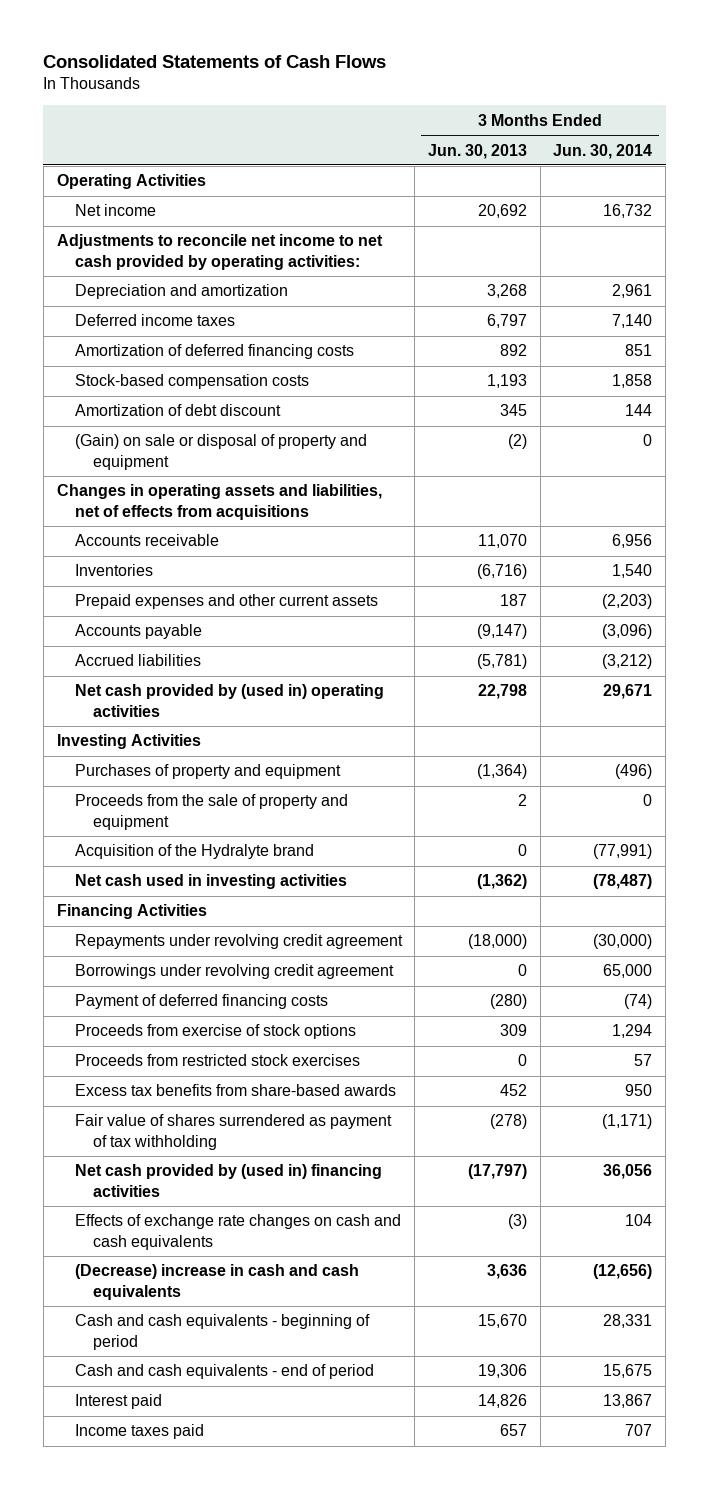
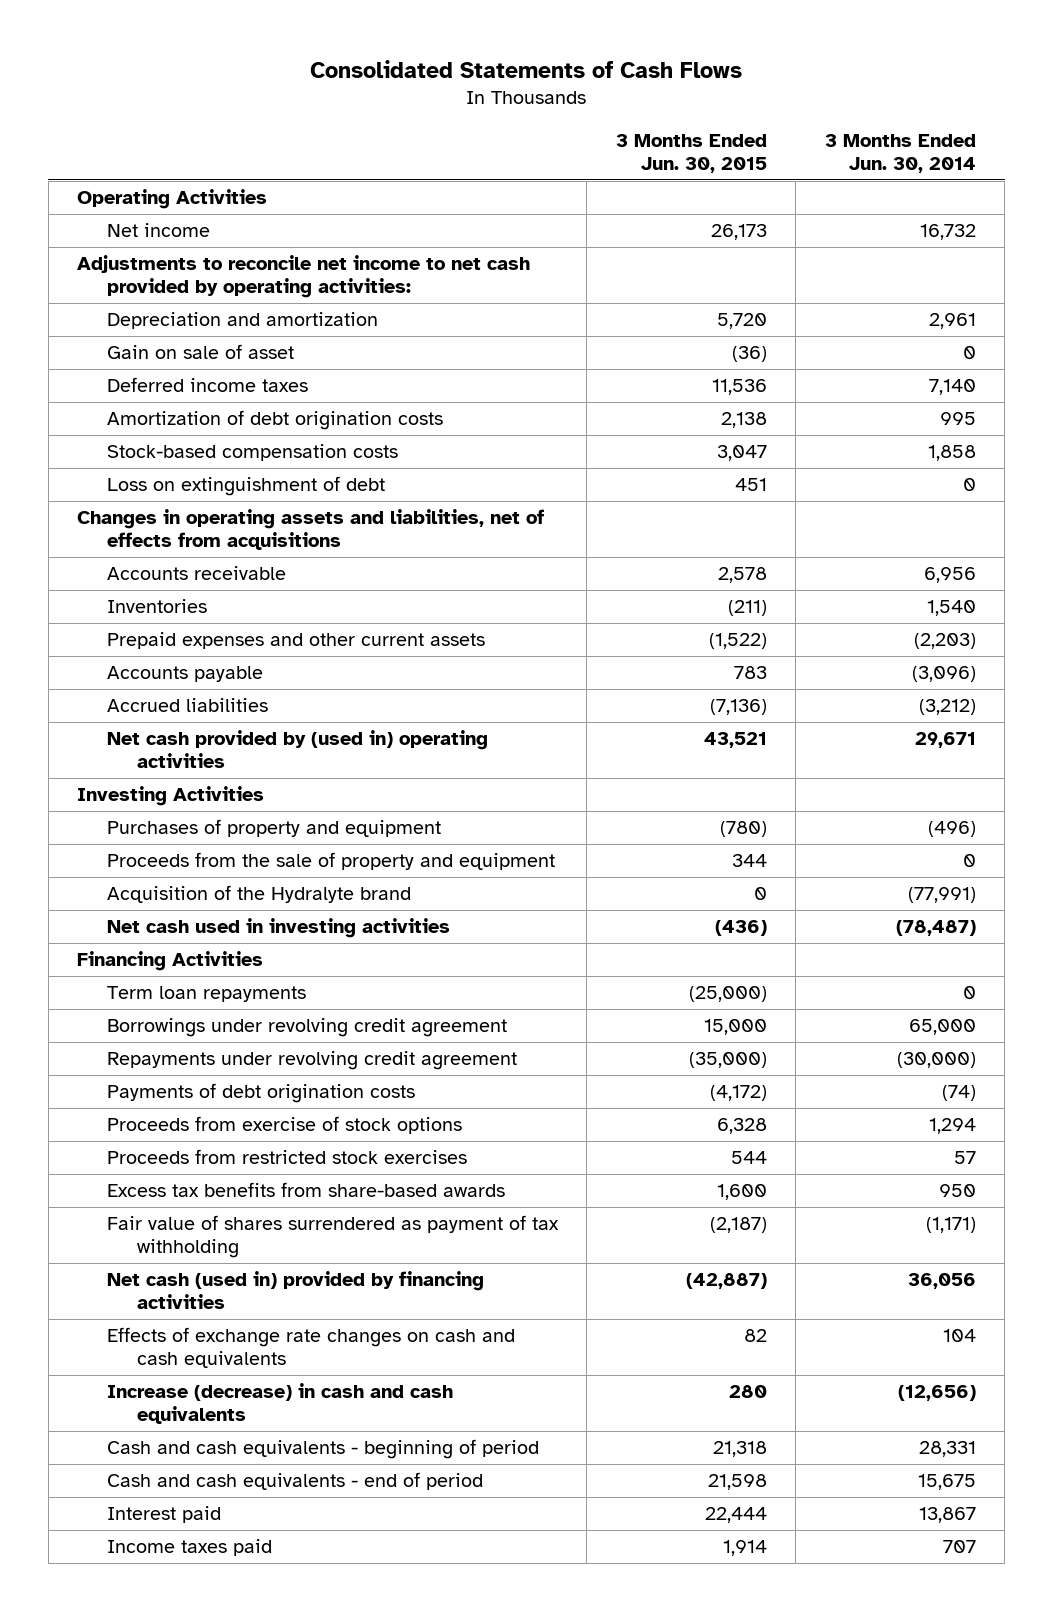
- | 3 Months Ended Jun. 30, 2013 | 3 Months Ended Jun. 30, 2014
+ | 3 Months Ended Jun. 30, 2015 | 3 Months Ended Jun. 30, 2014
+ Gain on sale of asset | (36) | 0
- Amortization of deferred financing costs | 892 | 851
+ Amortization of debt origination costs | 2,138 | 995
- Amortization of debt discount | 345 | 144
- (Gain) on sale or disposal of property and equipment | (2) | 0
+ Loss on extinguishment of debt | 451 | 0
+ Term loan repayments | (25,000) | 0
- Payment of deferred financing costs | (280) | (74)
moved down: Repayments under revolving credit agreement | (35,000) | (30,000)
+ Payments of debt origination costs | (4,172) | (74)
- Net cash provided by (used in) financing activities | (17,797) | 36,056
+ Net cash (used in) provided by financing activities | (42,887) | 36,056
- (Decrease) increase in cash and cash equivalents | 3,636 | (12,656)
+ Increase (decrease) in cash and cash equivalents | 280 | (12,656)

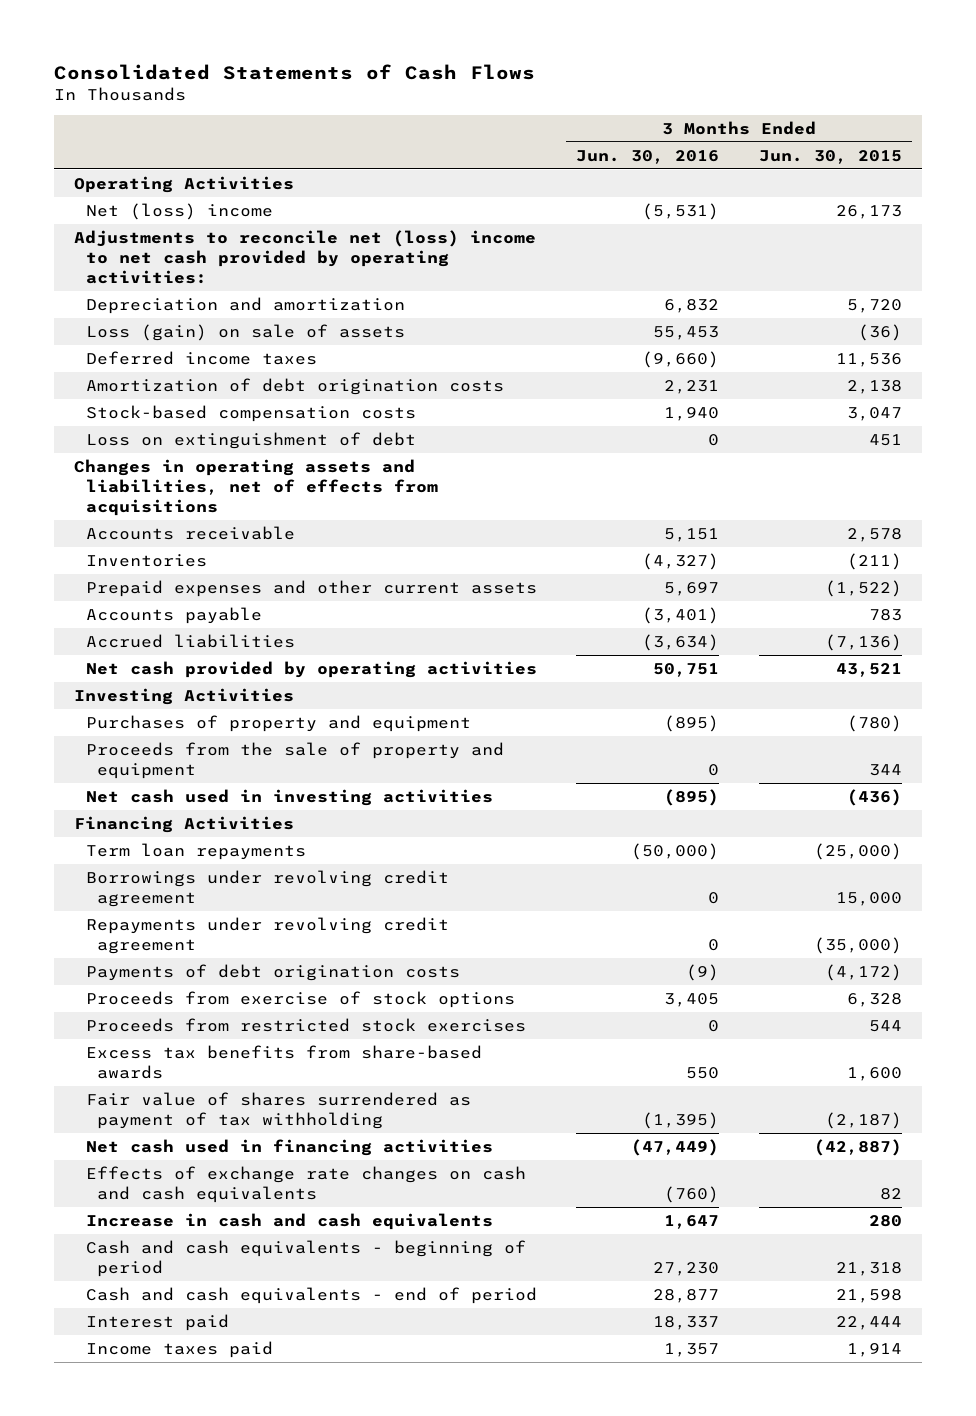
- | 3 Months Ended Jun. 30, 2015 | 3 Months Ended Jun. 30, 2014
+ | 3 Months Ended Jun. 30, 2016 | 3 Months Ended Jun. 30, 2015
- Net income | 26,173 | 16,732
- Adjustments to reconcile net income to net cash provided by operating activities:
+ Net (loss) income | (5,531) | 26,173
+ Adjustments to reconcile net (loss) income to net cash provided by operating activities:
- Gain on sale of asset | (36) | 0
+ Loss (gain) on sale of assets | 55,453 | (36)
- Net cash provided by (used in) operating activities | 43,521 | 29,671
+ Net cash provided by operating activities | 50,751 | 43,521
- Acquisition of the Hydralyte brand | 0 | (77,991)
- Net cash (used in) provided by financing activities | (42,887) | 36,056
+ Net cash used in financing activities | (47,449) | (42,887)
- Increase (decrease) in cash and cash equivalents | 280 | (12,656)
+ Increase in cash and cash equivalents | 1,647 | 280

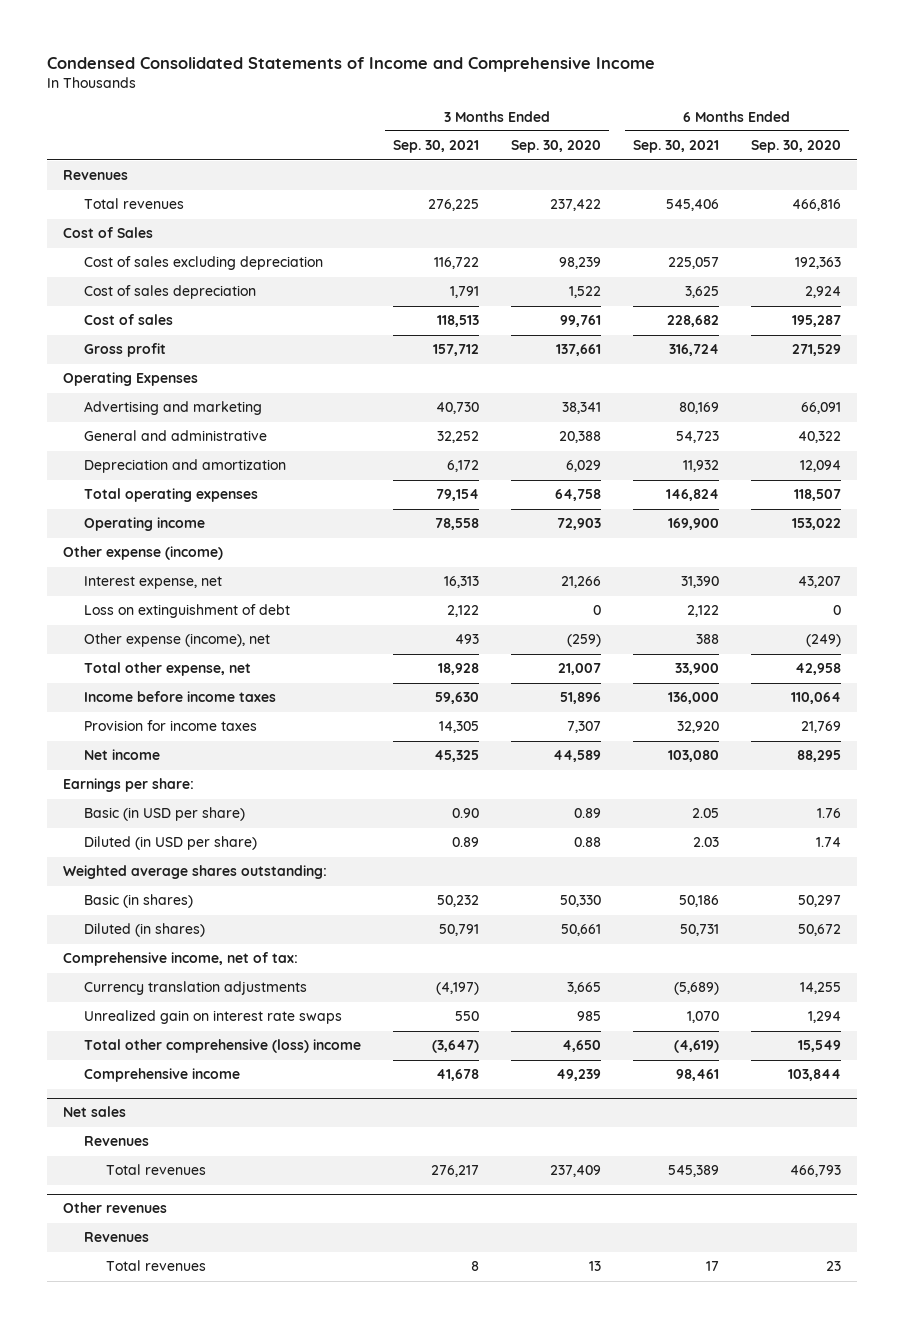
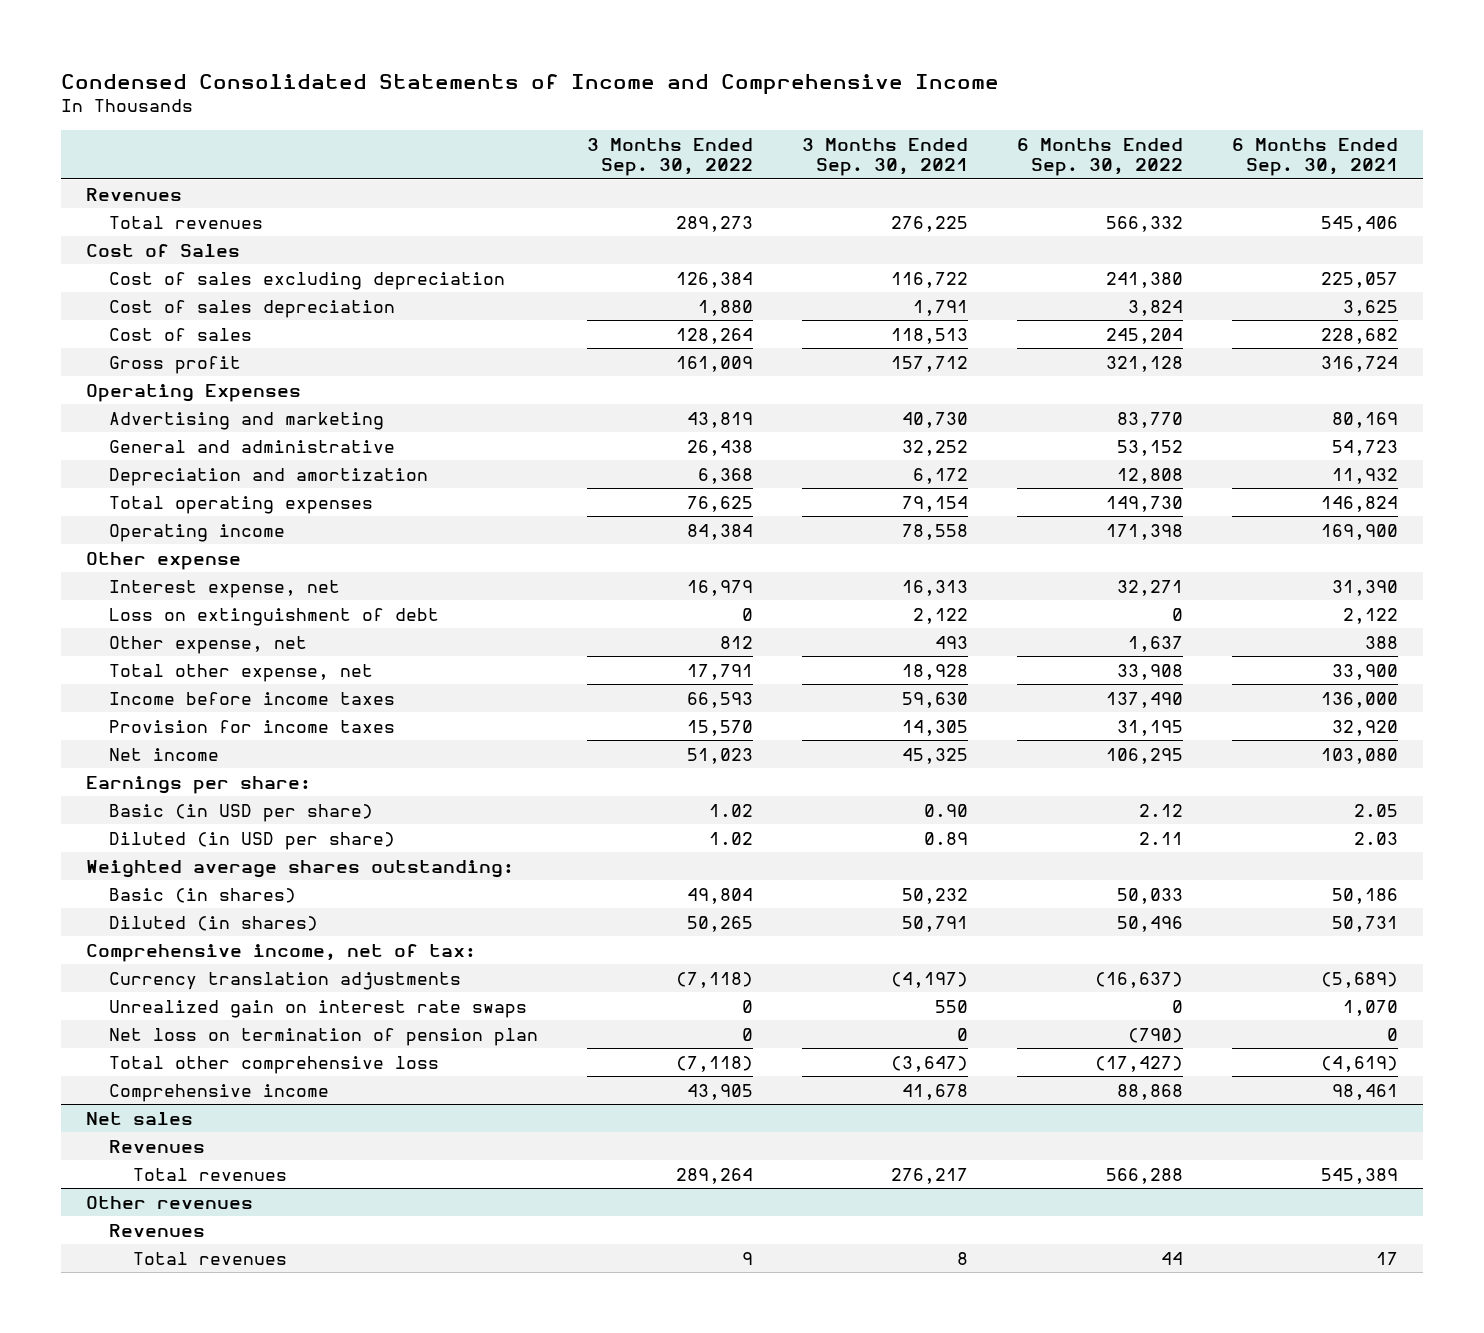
- | 3 Months Ended Sep. 30, 2021 | 3 Months Ended Sep. 30, 2020 | 6 Months Ended Sep. 30, 2021 | 6 Months Ended Sep. 30, 2020
+ | 3 Months Ended Sep. 30, 2022 | 3 Months Ended Sep. 30, 2021 | 6 Months Ended Sep. 30, 2022 | 6 Months Ended Sep. 30, 2021
- Other expense (income)
+ Other expense
- Other expense (income), net | 493 | (259) | 388 | (249)
+ Other expense, net | 812 | 493 | 1,637 | 388
- Total other comprehensive (loss) income | (3,647) | 4,650 | (4,619) | 15,549
+ Net loss on termination of pension plan | 0 | 0 | (790) | 0
+ Total other comprehensive loss | (7,118) | (3,647) | (17,427) | (4,619)

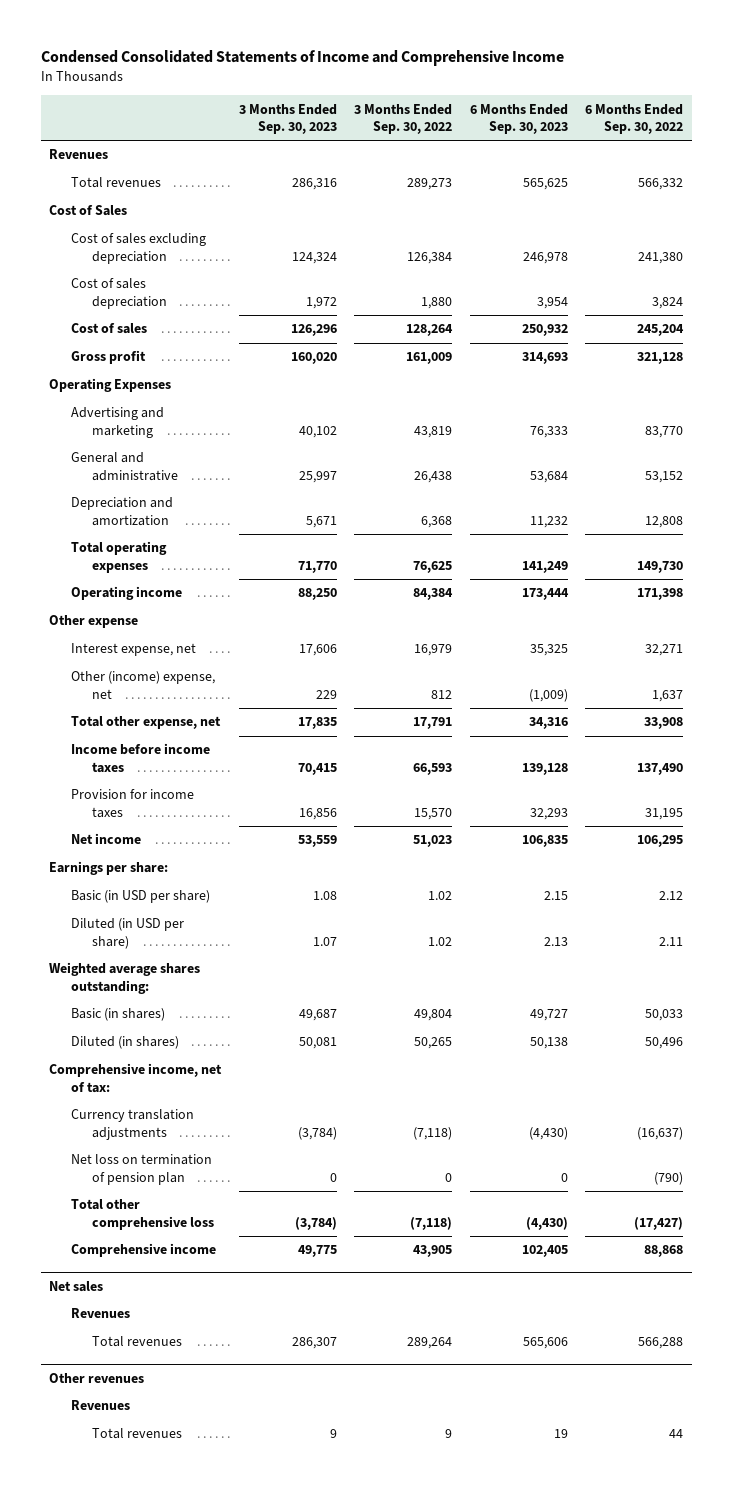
- | 3 Months Ended Sep. 30, 2022 | 3 Months Ended Sep. 30, 2021 | 6 Months Ended Sep. 30, 2022 | 6 Months Ended Sep. 30, 2021
+ | 3 Months Ended Sep. 30, 2023 | 3 Months Ended Sep. 30, 2022 | 6 Months Ended Sep. 30, 2023 | 6 Months Ended Sep. 30, 2022
- Loss on extinguishment of debt | 0 | 2,122 | 0 | 2,122
- Other expense, net | 812 | 493 | 1,637 | 388
+ Other (income) expense, net | 229 | 812 | (1,009) | 1,637
- Unrealized gain on interest rate swaps | 0 | 550 | 0 | 1,070

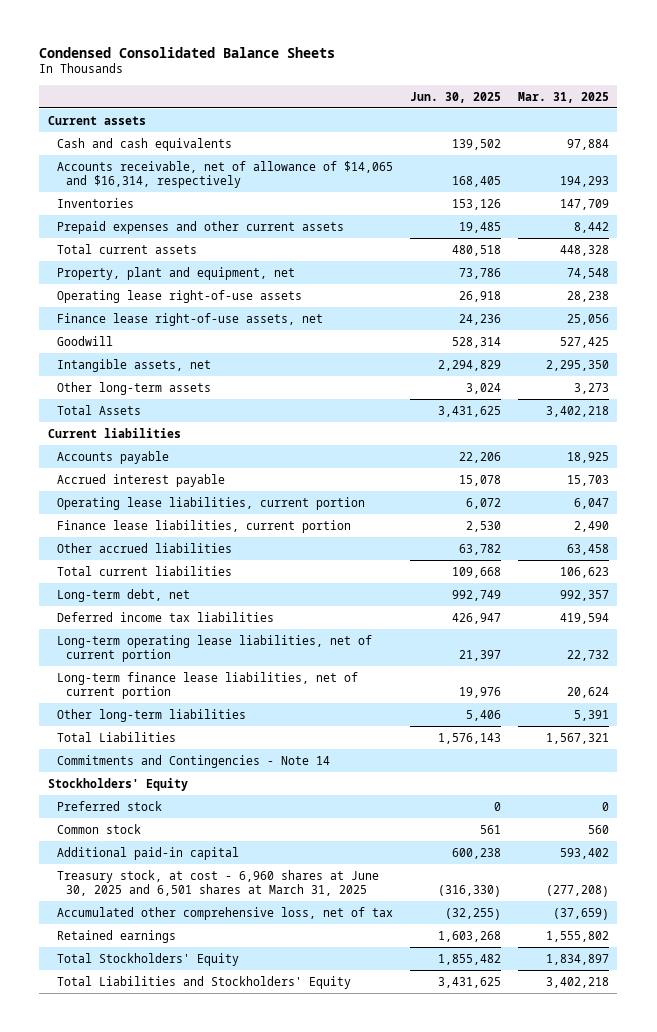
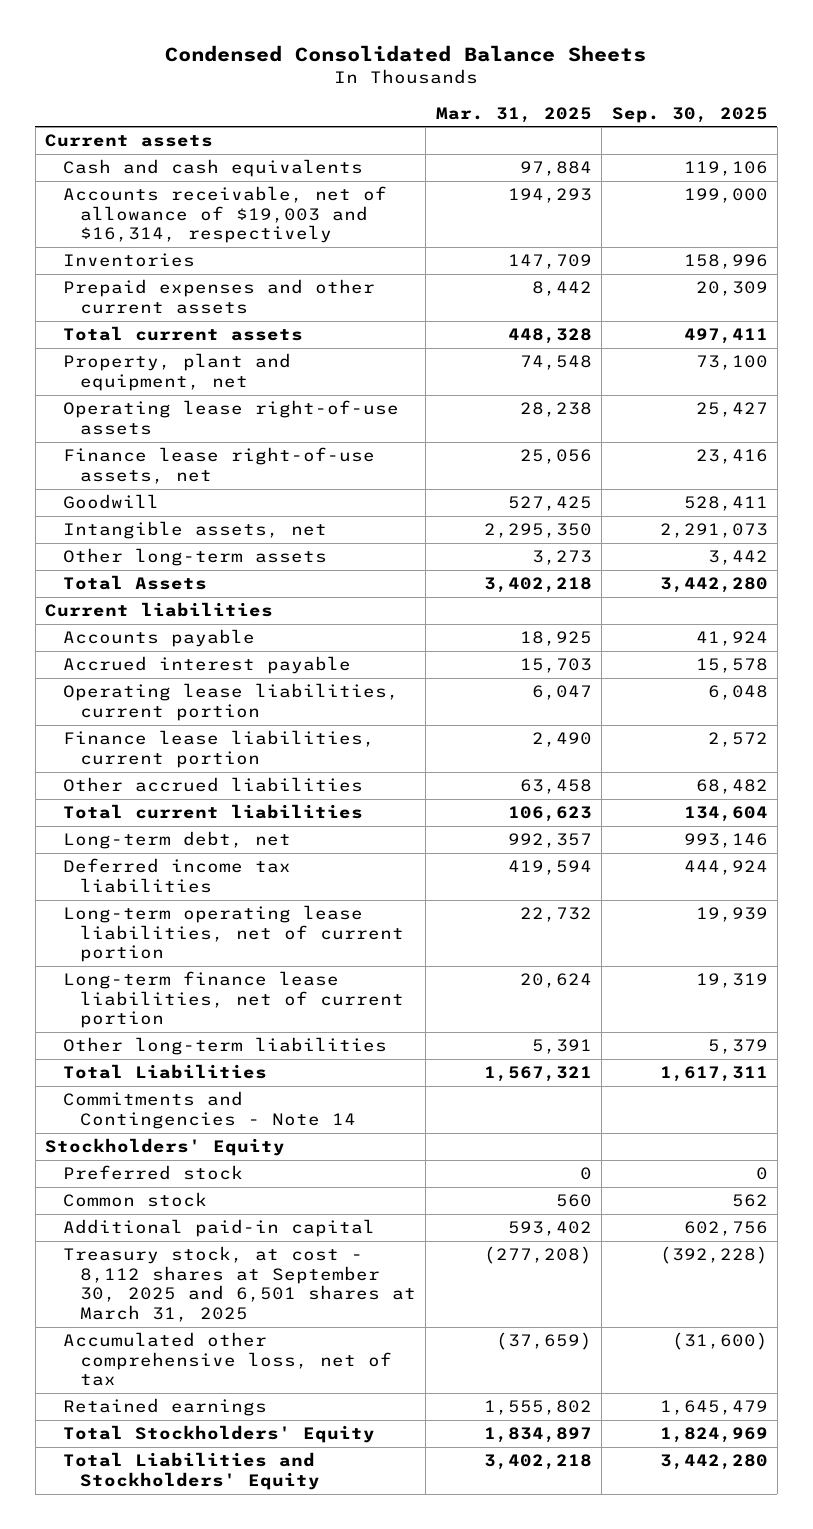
- | Jun. 30, 2025 | Mar. 31, 2025
+ | Mar. 31, 2025 | Sep. 30, 2025
- Accounts receivable, net of allowance of $14,065 and $16,314, respectively | 168,405 | 194,293
+ Accounts receivable, net of allowance of $19,003 and $16,314, respectively | 194,293 | 199,000
- Treasury stock, at cost - 6,960 shares at June 30, 2025 and 6,501 shares at March 31, 2025 | (316,330) | (277,208)
+ Treasury stock, at cost - 8,112 shares at September 30, 2025 and 6,501 shares at March 31, 2025 | (277,208) | (392,228)

